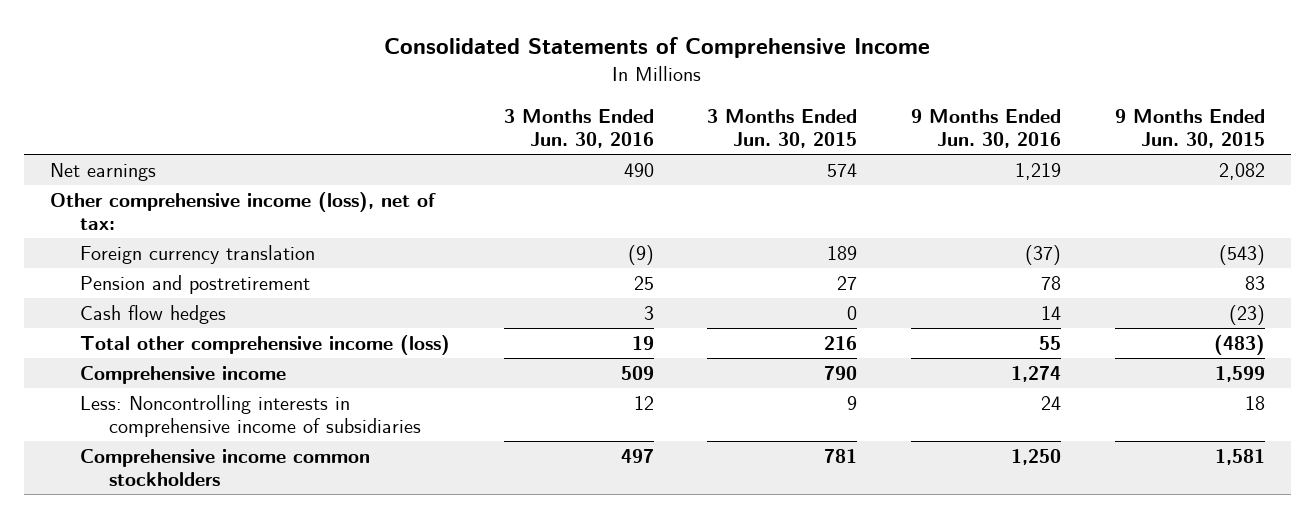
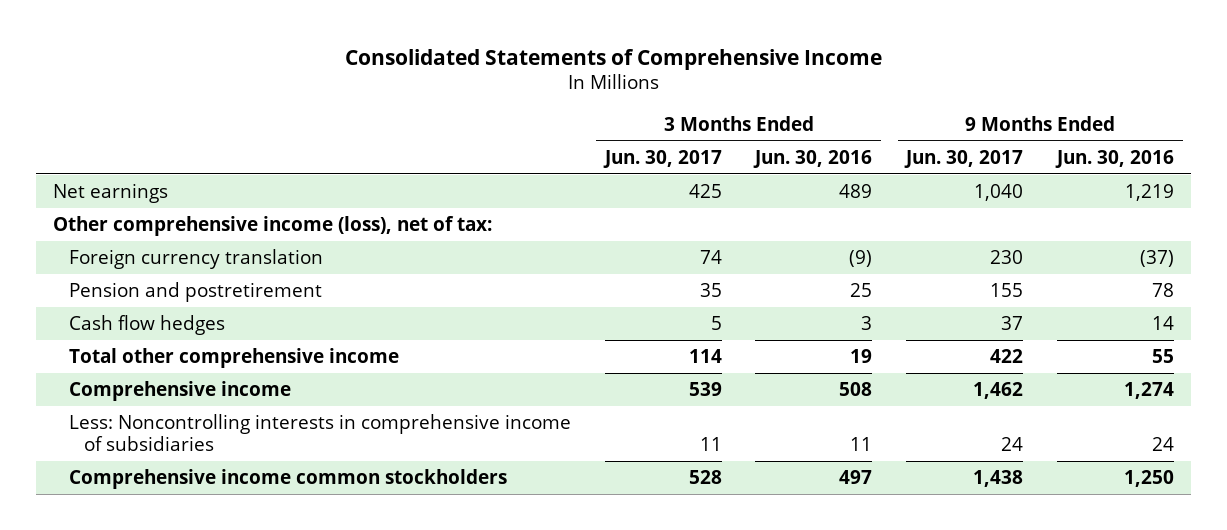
- | 3 Months Ended Jun. 30, 2016 | 3 Months Ended Jun. 30, 2015 | 9 Months Ended Jun. 30, 2016 | 9 Months Ended Jun. 30, 2015
+ | 3 Months Ended Jun. 30, 2017 | 3 Months Ended Jun. 30, 2016 | 9 Months Ended Jun. 30, 2017 | 9 Months Ended Jun. 30, 2016
- Net earnings | 490 | 574 | 1,219 | 2,082
+ Net earnings | 425 | 489 | 1,040 | 1,219
- Total other comprehensive income (loss) | 19 | 216 | 55 | (483)
- Comprehensive income | 509 | 790 | 1,274 | 1,599
- Less: Noncontrolling interests in comprehensive income of subsidiaries | 12 | 9 | 24 | 18
+ Total other comprehensive income | 114 | 19 | 422 | 55
+ Comprehensive income | 539 | 508 | 1,462 | 1,274
+ Less: Noncontrolling interests in comprehensive income of subsidiaries | 11 | 11 | 24 | 24

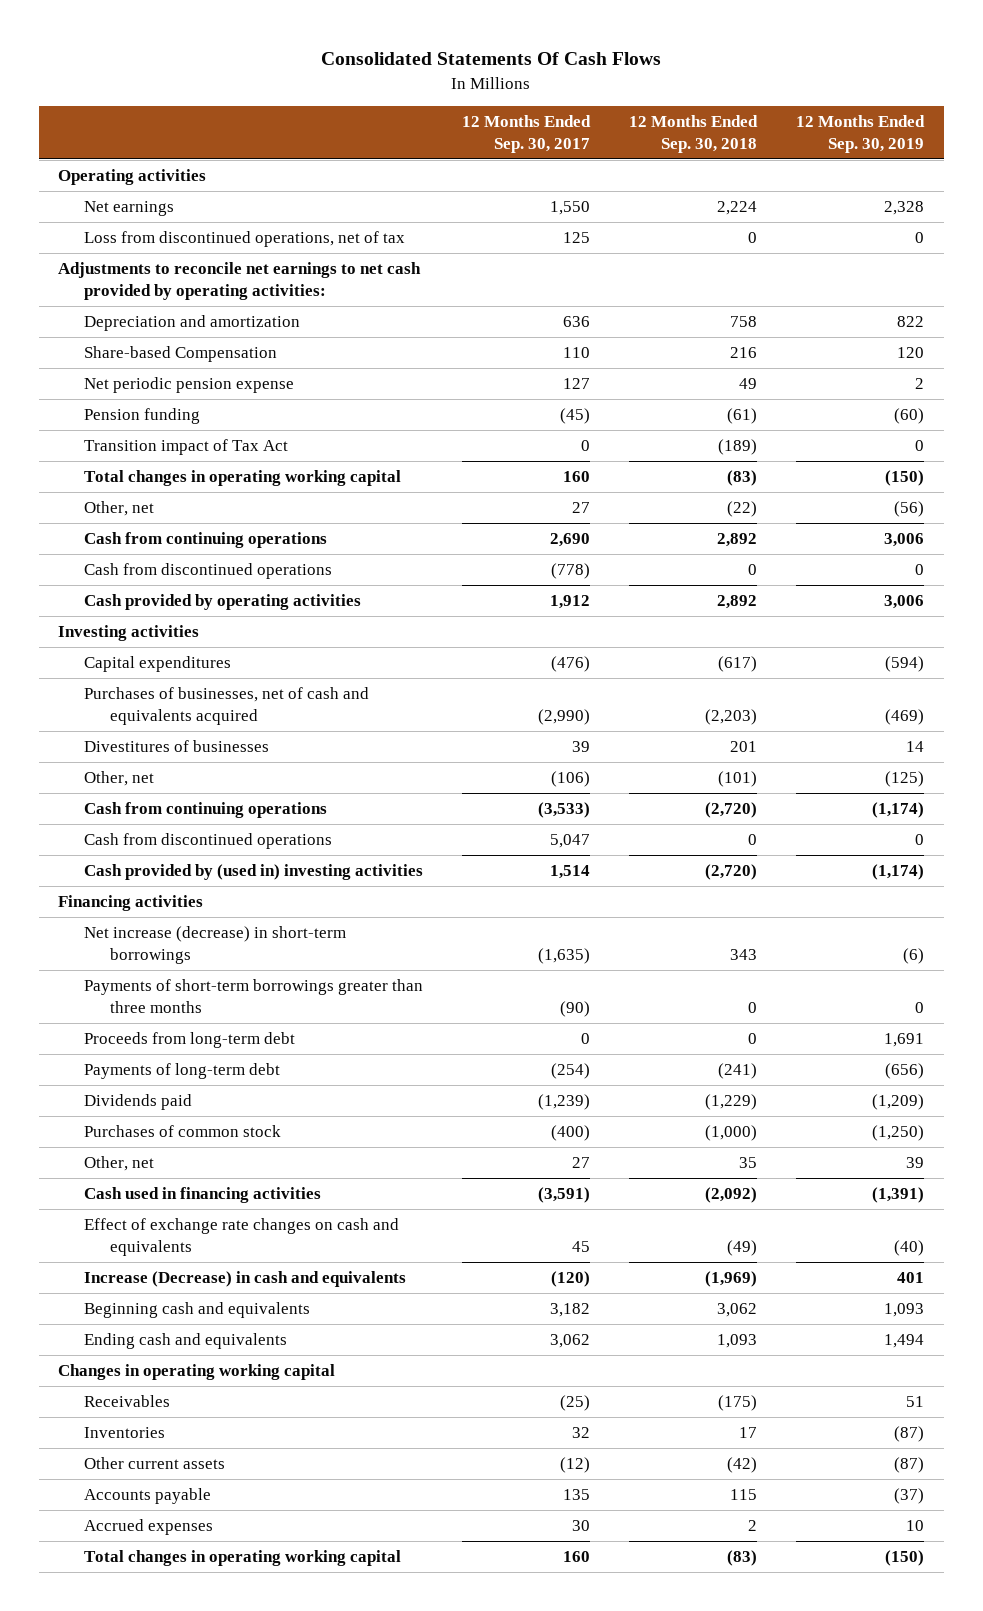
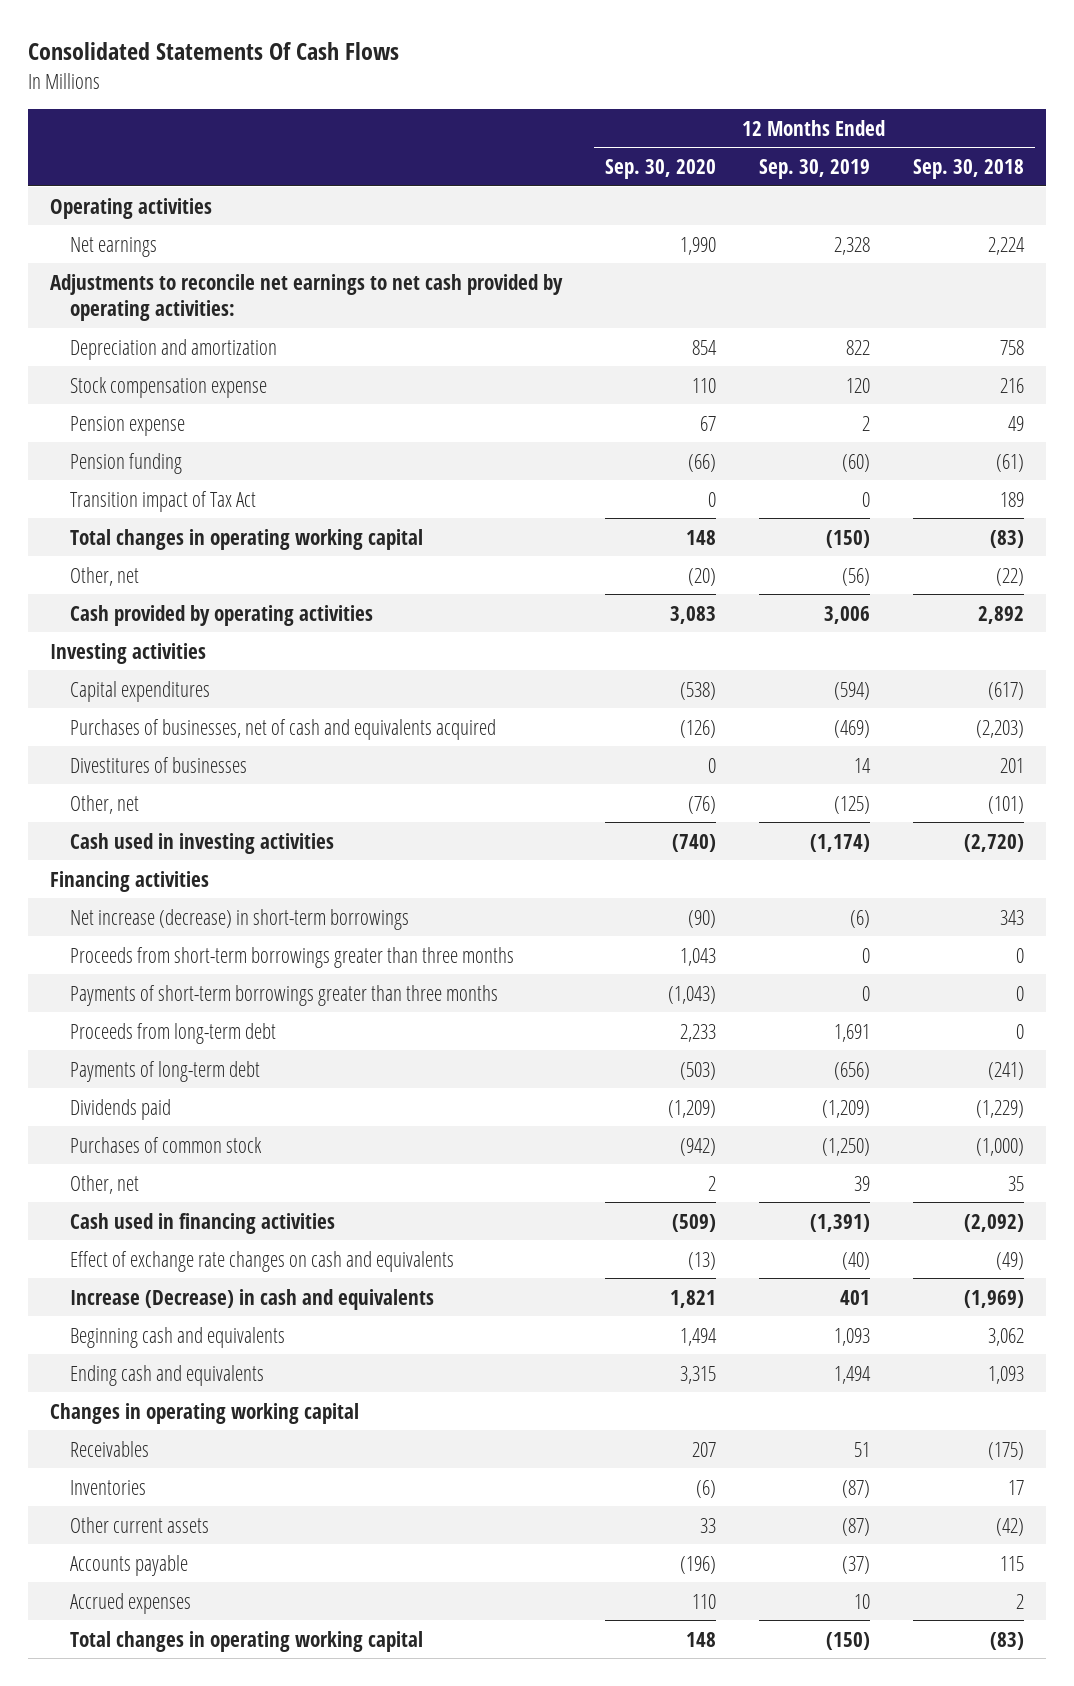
- | 12 Months Ended Sep. 30, 2017 | 12 Months Ended Sep. 30, 2018 | 12 Months Ended Sep. 30, 2019
+ | 12 Months Ended Sep. 30, 2020 | 12 Months Ended Sep. 30, 2019 | 12 Months Ended Sep. 30, 2018
- Loss from discontinued operations, net of tax | 125 | 0 | 0
- Share-based Compensation | 110 | 216 | 120
- Net periodic pension expense | 127 | 49 | 2
+ Stock compensation expense | 110 | 120 | 216
+ Pension expense | 67 | 2 | 49
- Transition impact of Tax Act | 0 | (189) | 0
+ Transition impact of Tax Act | 0 | 0 | 189
- Cash from continuing operations | 2,690 | 2,892 | 3,006
- Cash from discontinued operations | (778) | 0 | 0
- Cash from continuing operations | (3,533) | (2,720) | (1,174)
- Cash from discontinued operations | 5,047 | 0 | 0
- Cash provided by (used in) investing activities | 1,514 | (2,720) | (1,174)
+ Cash used in investing activities | (740) | (1,174) | (2,720)
+ Proceeds from short-term borrowings greater than three months | 1,043 | 0 | 0

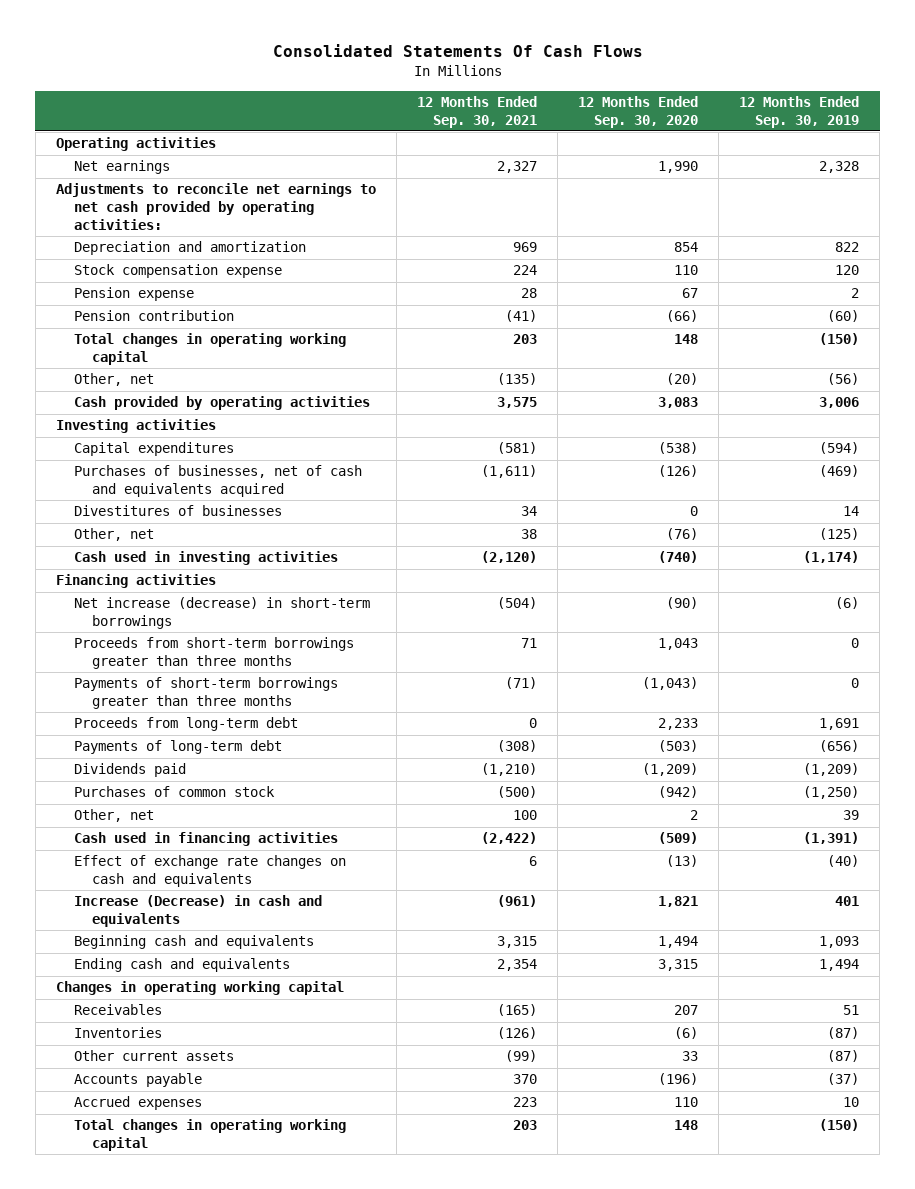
- | 12 Months Ended Sep. 30, 2020 | 12 Months Ended Sep. 30, 2019 | 12 Months Ended Sep. 30, 2018
+ | 12 Months Ended Sep. 30, 2021 | 12 Months Ended Sep. 30, 2020 | 12 Months Ended Sep. 30, 2019
- Pension funding | (66) | (60) | (61)
- Transition impact of Tax Act | 0 | 0 | 189
+ Pension contribution | (41) | (66) | (60)

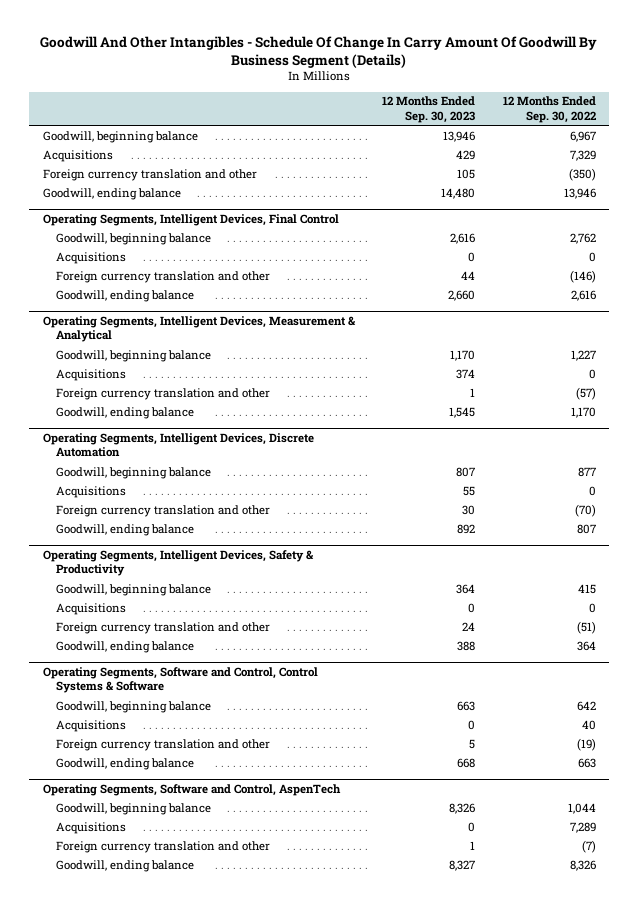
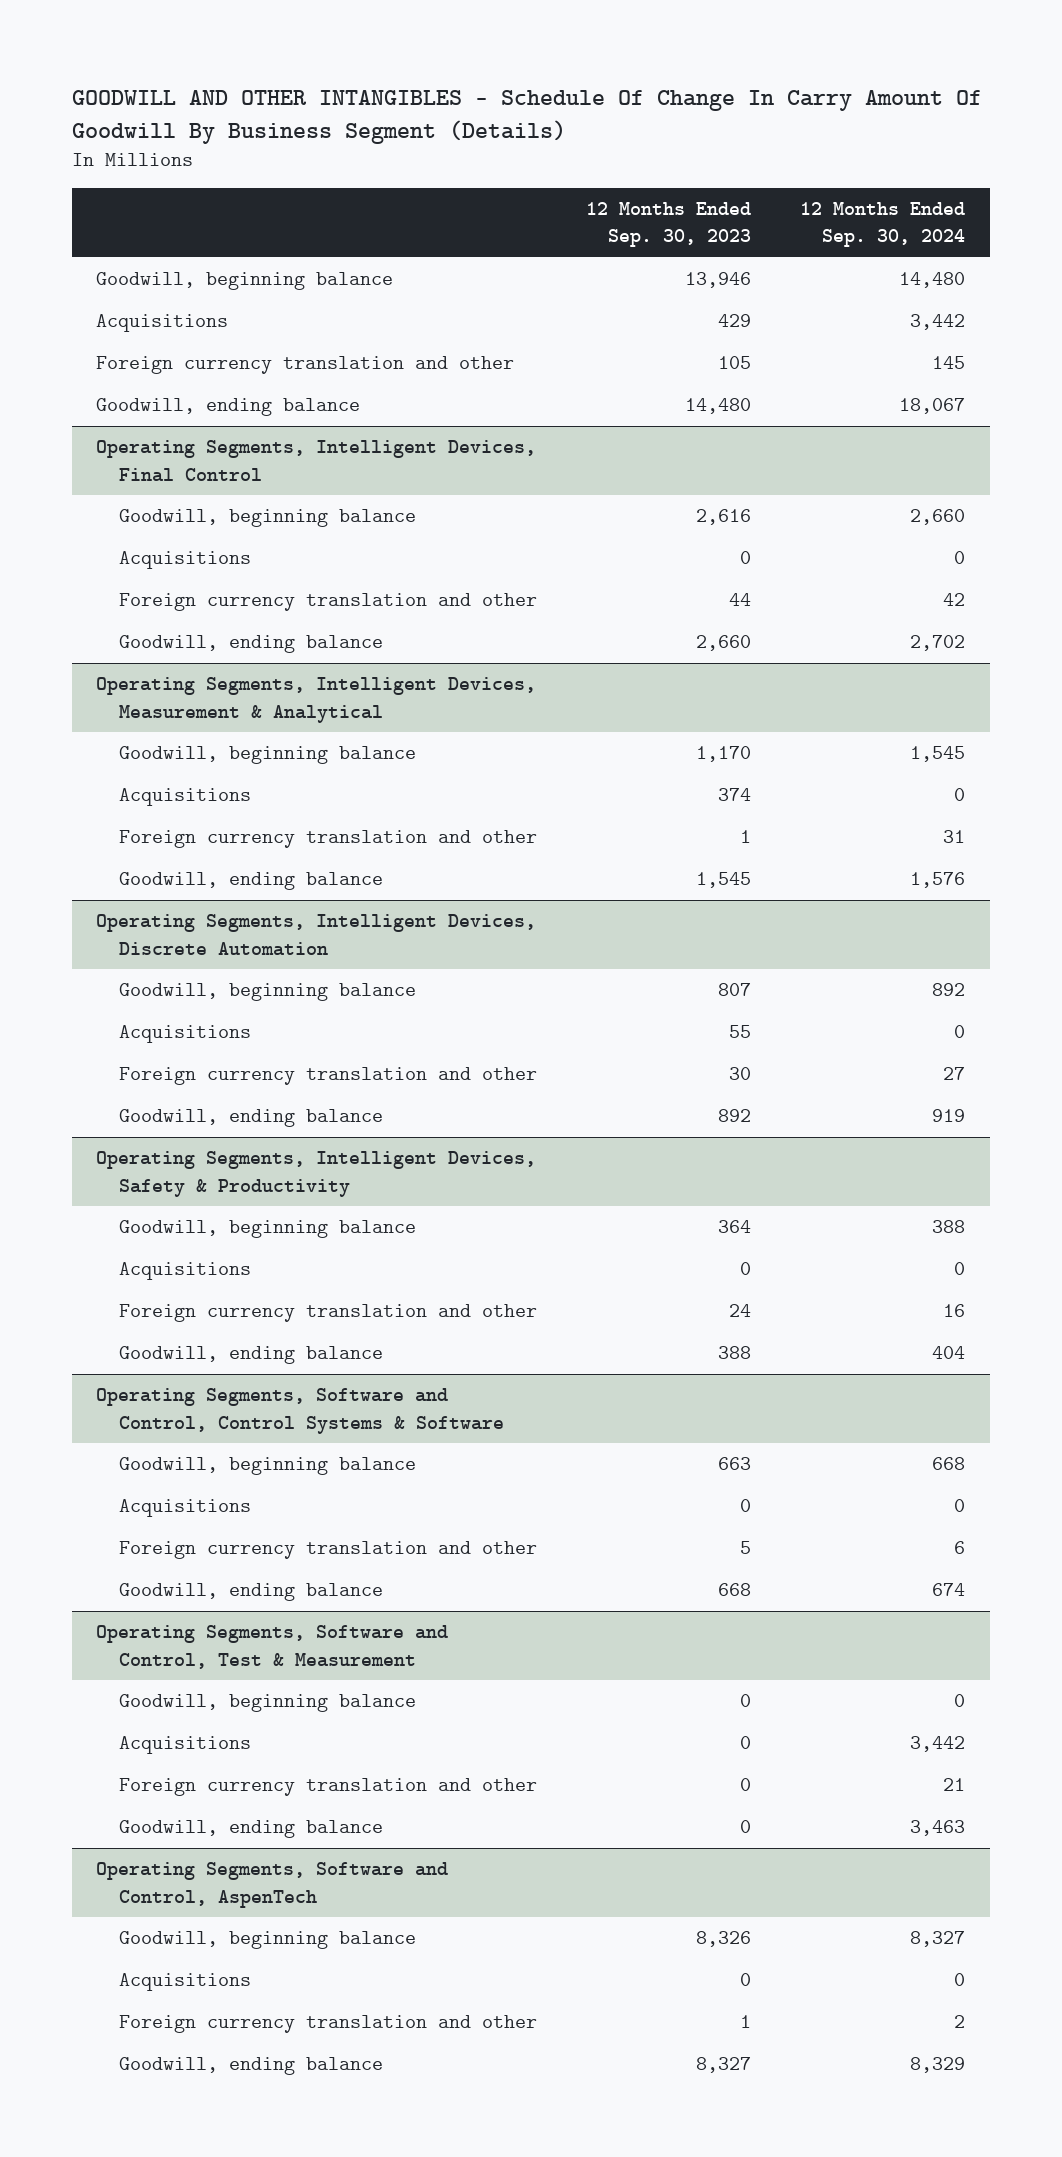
- Goodwill And Other Intangibles - Schedule Of Change In Carry Amount Of Goodwill By Business Segment (Details)
+ GOODWILL AND OTHER INTANGIBLES - Schedule Of Change In Carry Amount Of Goodwill By Business Segment (Details)
- | 12 Months Ended Sep. 30, 2023 | 12 Months Ended Sep. 30, 2022
+ | 12 Months Ended Sep. 30, 2023 | 12 Months Ended Sep. 30, 2024
+ Operating Segments, Software and Control, Test & Measurement
+ Goodwill, beginning balance | 0 | 0
+ Acquisitions | 0 | 3,442
+ Foreign currency translation and other | 0 | 21
+ Goodwill, ending balance | 0 | 3,463

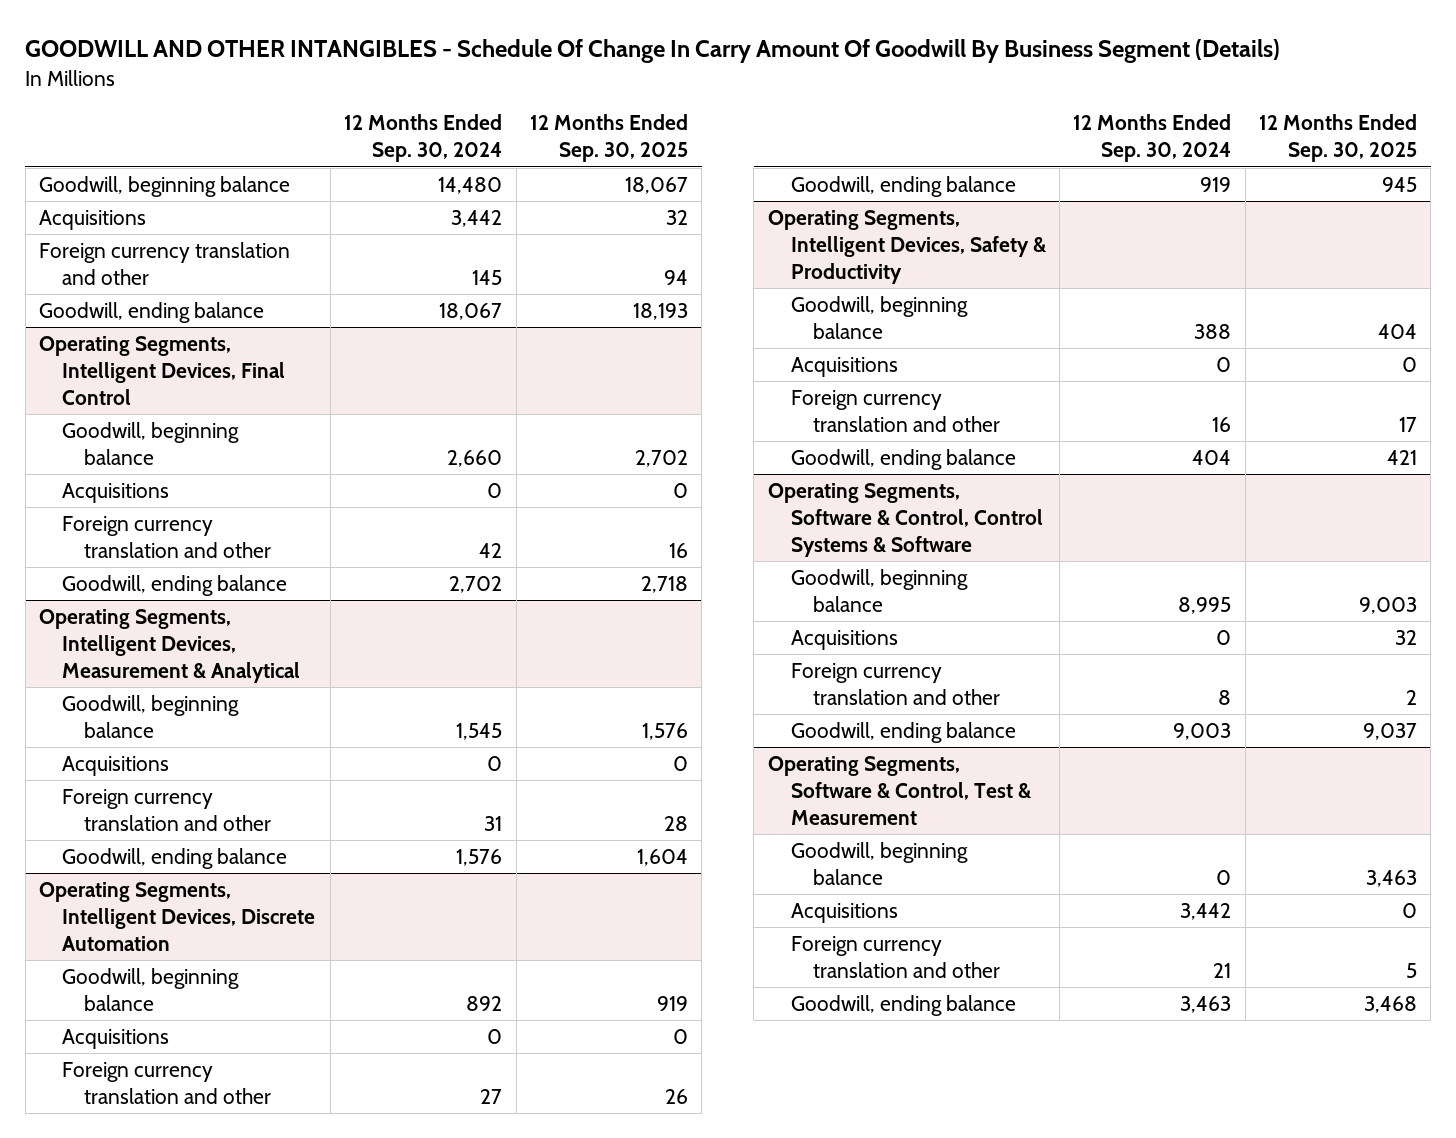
- | 12 Months Ended Sep. 30, 2023 | 12 Months Ended Sep. 30, 2024
+ | 12 Months Ended Sep. 30, 2024 | 12 Months Ended Sep. 30, 2025
- Operating Segments, Software and Control, Control Systems & Software
- Goodwill, beginning balance | 663 | 668
+ Operating Segments, Software & Control, Control Systems & Software
+ Goodwill, beginning balance | 8,995 | 9,003
- Foreign currency translation and other | 5 | 6
- Goodwill, ending balance | 668 | 674
- Operating Segments, Software and Control, Test & Measurement
+ Foreign currency translation and other | 8 | 2
+ Goodwill, ending balance | 9,003 | 9,037
+ Operating Segments, Software & Control, Test & Measurement
- Operating Segments, Software and Control, AspenTech
- Goodwill, beginning balance | 8,326 | 8,327
- Acquisitions | 0 | 0
- Foreign currency translation and other | 1 | 2
- Goodwill, ending balance | 8,327 | 8,329

